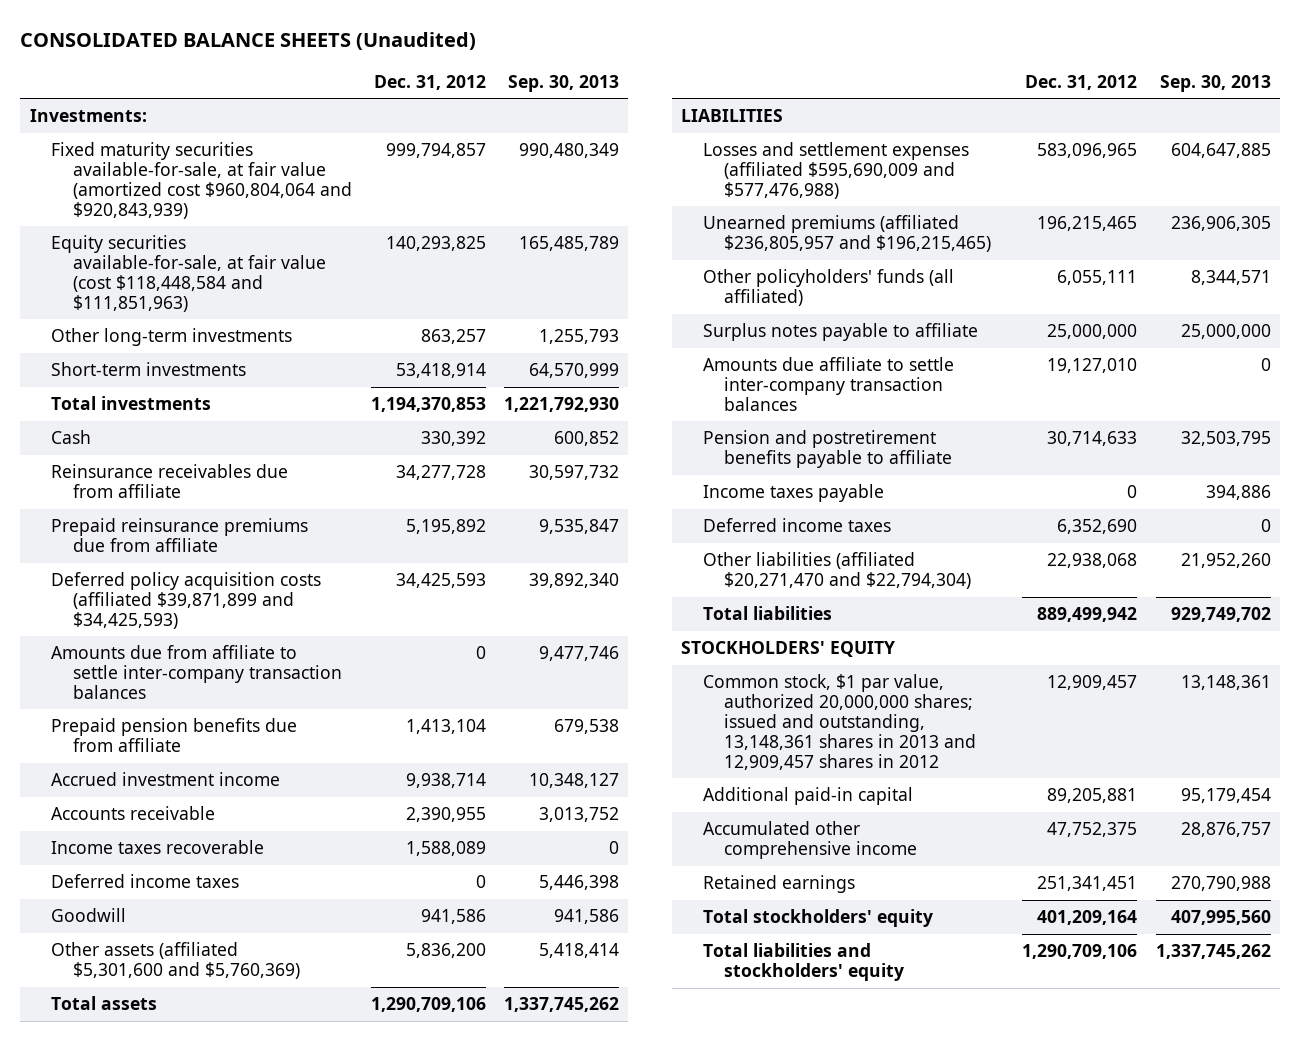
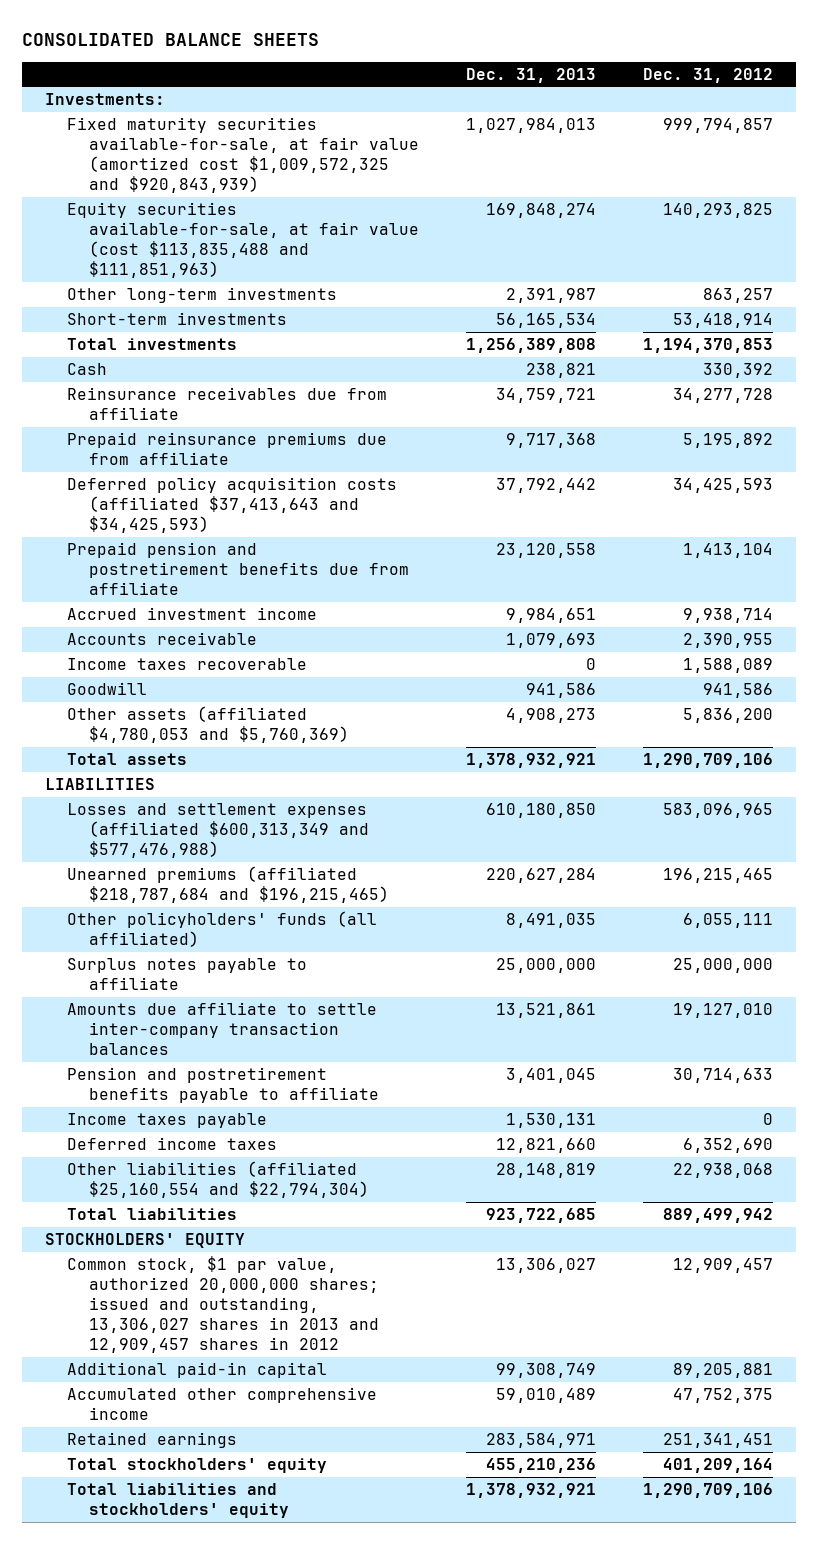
- CONSOLIDATED BALANCE SHEETS (Unaudited)
+ CONSOLIDATED BALANCE SHEETS
- | Dec. 31, 2012 | Sep. 30, 2013
+ | Dec. 31, 2013 | Dec. 31, 2012
- Fixed maturity securities available-for-sale, at fair value (amortized cost $960,804,064 and $920,843,939) | 999,794,857 | 990,480,349
- Equity securities available-for-sale, at fair value (cost $118,448,584 and $111,851,963) | 140,293,825 | 165,485,789
+ Fixed maturity securities available-for-sale, at fair value (amortized cost $1,009,572,325 and $920,843,939) | 1,027,984,013 | 999,794,857
+ Equity securities available-for-sale, at fair value (cost $113,835,488 and $111,851,963) | 169,848,274 | 140,293,825
- Deferred policy acquisition costs (affiliated $39,871,899 and $34,425,593) | 34,425,593 | 39,892,340
- Amounts due from affiliate to settle inter-company transaction balances | 0 | 9,477,746
- Prepaid pension benefits due from affiliate | 1,413,104 | 679,538
+ Deferred policy acquisition costs (affiliated $37,413,643 and $34,425,593) | 37,792,442 | 34,425,593
+ Prepaid pension and postretirement benefits due from affiliate | 23,120,558 | 1,413,104
- Deferred income taxes | 0 | 5,446,398
- Other assets (affiliated $5,301,600 and $5,760,369) | 5,836,200 | 5,418,414
+ Other assets (affiliated $4,780,053 and $5,760,369) | 4,908,273 | 5,836,200
- Losses and settlement expenses (affiliated $595,690,009 and $577,476,988) | 583,096,965 | 604,647,885
- Unearned premiums (affiliated $236,805,957 and $196,215,465) | 196,215,465 | 236,906,305
+ Losses and settlement expenses (affiliated $600,313,349 and $577,476,988) | 610,180,850 | 583,096,965
+ Unearned premiums (affiliated $218,787,684 and $196,215,465) | 220,627,284 | 196,215,465
- Other liabilities (affiliated $20,271,470 and $22,794,304) | 22,938,068 | 21,952,260
+ Other liabilities (affiliated $25,160,554 and $22,794,304) | 28,148,819 | 22,938,068
- Common stock, $1 par value, authorized 20,000,000 shares; issued and outstanding, 13,148,361 shares in 2013 and 12,909,457 shares in 2012 | 12,909,457 | 13,148,361
+ Common stock, $1 par value, authorized 20,000,000 shares; issued and outstanding, 13,306,027 shares in 2013 and 12,909,457 shares in 2012 | 13,306,027 | 12,909,457

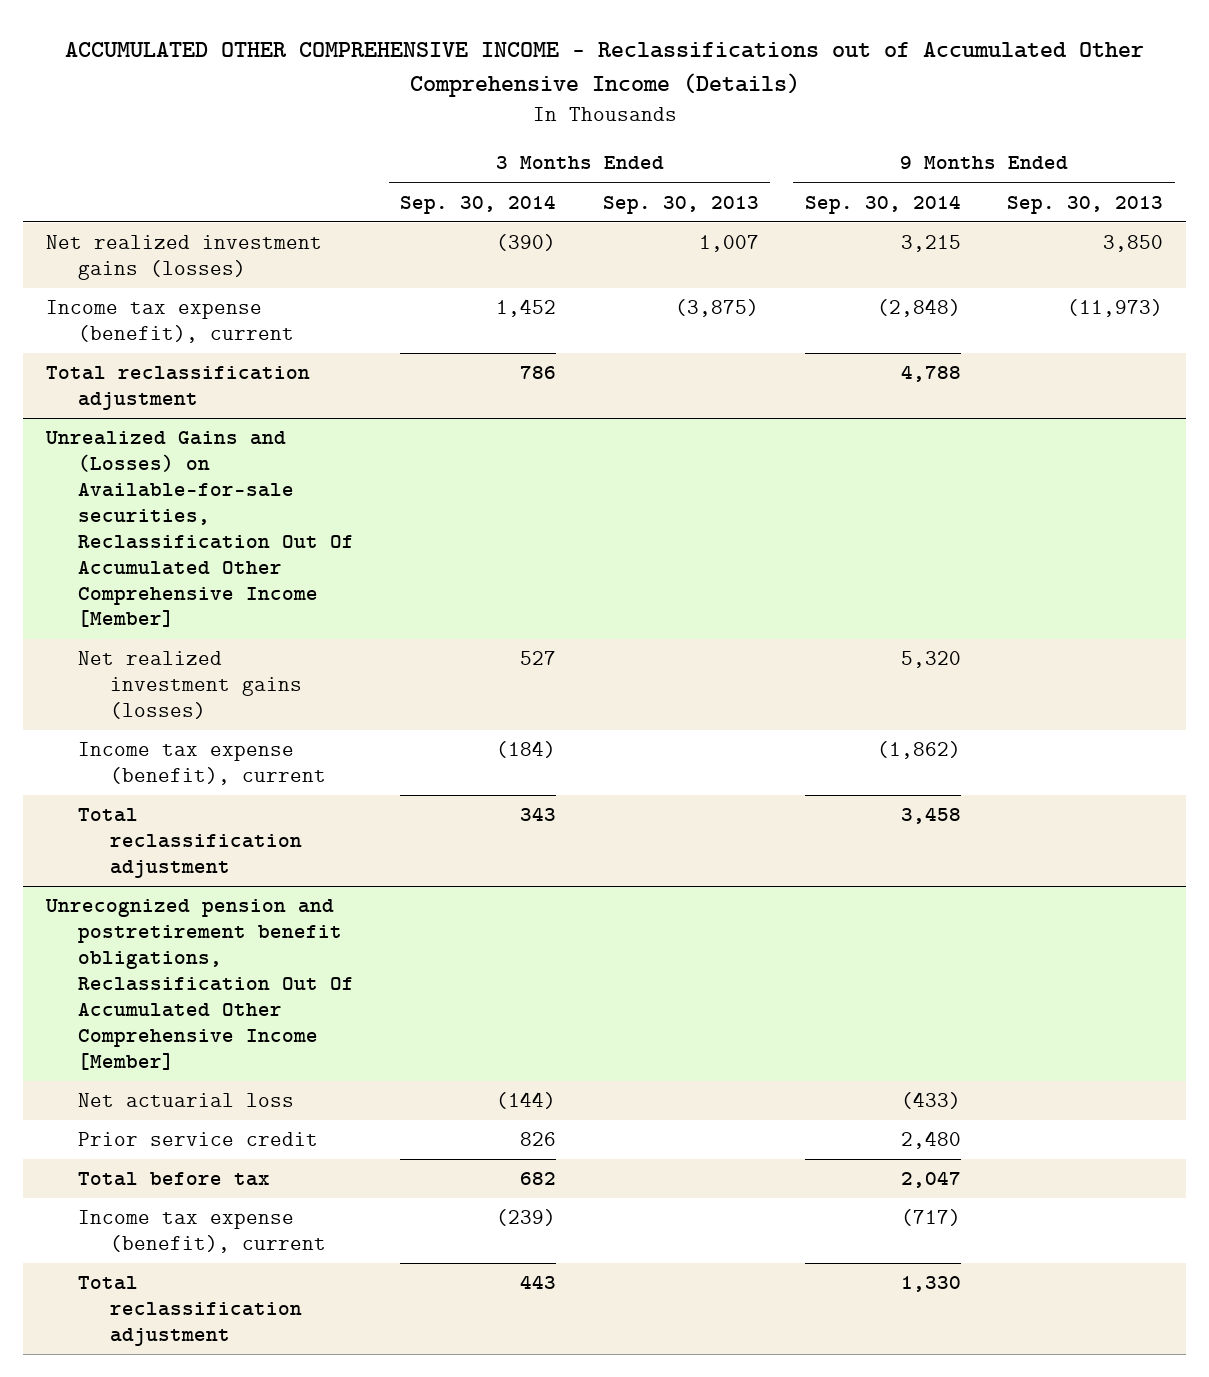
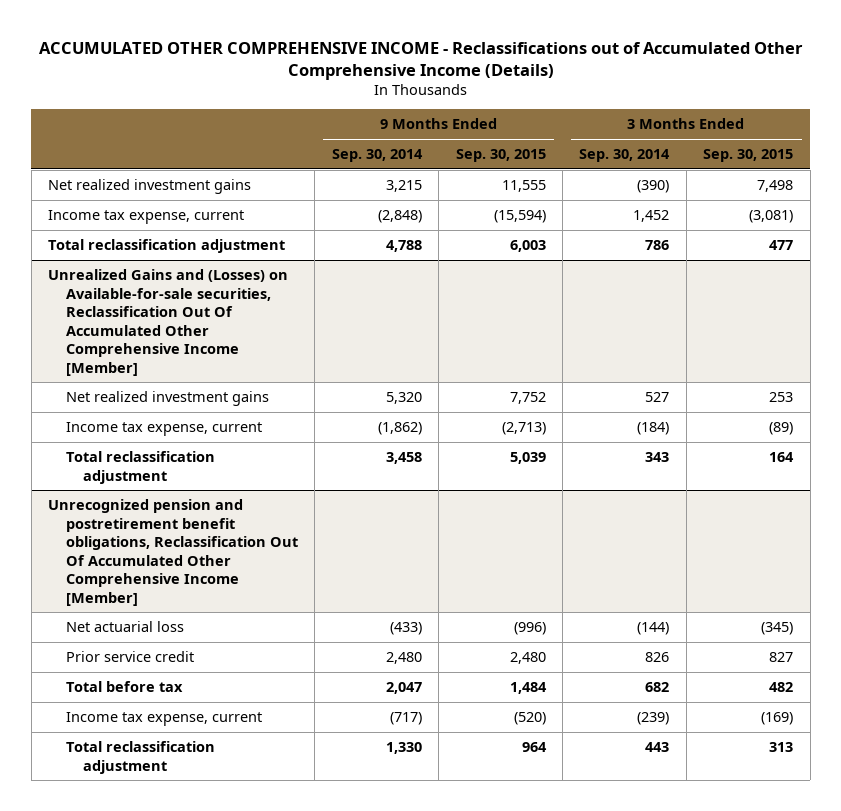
- | 3 Months Ended Sep. 30, 2014 | 3 Months Ended Sep. 30, 2013 | 9 Months Ended Sep. 30, 2014 | 9 Months Ended Sep. 30, 2013
+ | 9 Months Ended Sep. 30, 2014 | 9 Months Ended Sep. 30, 2015 | 3 Months Ended Sep. 30, 2014 | 3 Months Ended Sep. 30, 2015
- Net realized investment gains (losses) | (390) | 1,007 | 3,215 | 3,850
- Income tax expense (benefit), current | 1,452 | (3,875) | (2,848) | (11,973)
+ Net realized investment gains | 3,215 | 11,555 | (390) | 7,498
+ Income tax expense, current | (2,848) | (15,594) | 1,452 | (3,081)
@ Unrealized Gains and (Losses) on Available-for-sale securities, Reclassification Out Of Accumulated Other Comprehensive Income [Member]
- Net realized investment gains (losses) | 527 | | 5,320 |
- Income tax expense (benefit), current | (184) | | (1,862) |
+ Net realized investment gains | 5,320 | 7,752 | 527 | 253
+ Income tax expense, current | (1,862) | (2,713) | (184) | (89)
@ Unrecognized pension and postretirement benefit obligations, Reclassification Out Of Accumulated Other Comprehensive Income [Member]
- Income tax expense (benefit), current | (239) | | (717) |
+ Income tax expense, current | (717) | (520) | (239) | (169)

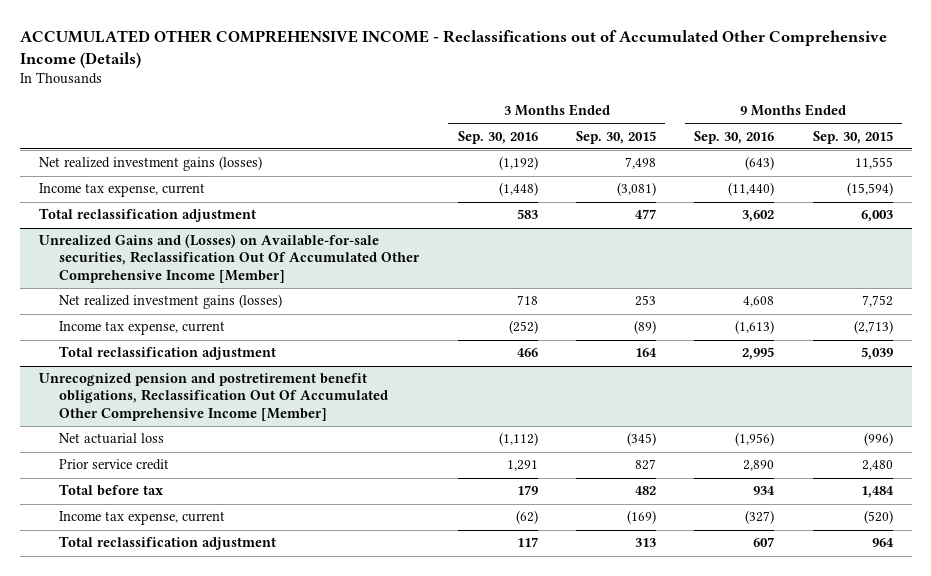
- | 9 Months Ended Sep. 30, 2014 | 9 Months Ended Sep. 30, 2015 | 3 Months Ended Sep. 30, 2014 | 3 Months Ended Sep. 30, 2015
+ | 3 Months Ended Sep. 30, 2016 | 3 Months Ended Sep. 30, 2015 | 9 Months Ended Sep. 30, 2016 | 9 Months Ended Sep. 30, 2015
- Net realized investment gains | 3,215 | 11,555 | (390) | 7,498
+ Net realized investment gains (losses) | (1,192) | 7,498 | (643) | 11,555
@ Unrealized Gains and (Losses) on Available-for-sale securities, Reclassification Out Of Accumulated Other Comprehensive Income [Member]
- Net realized investment gains | 5,320 | 7,752 | 527 | 253
+ Net realized investment gains (losses) | 718 | 253 | 4,608 | 7,752

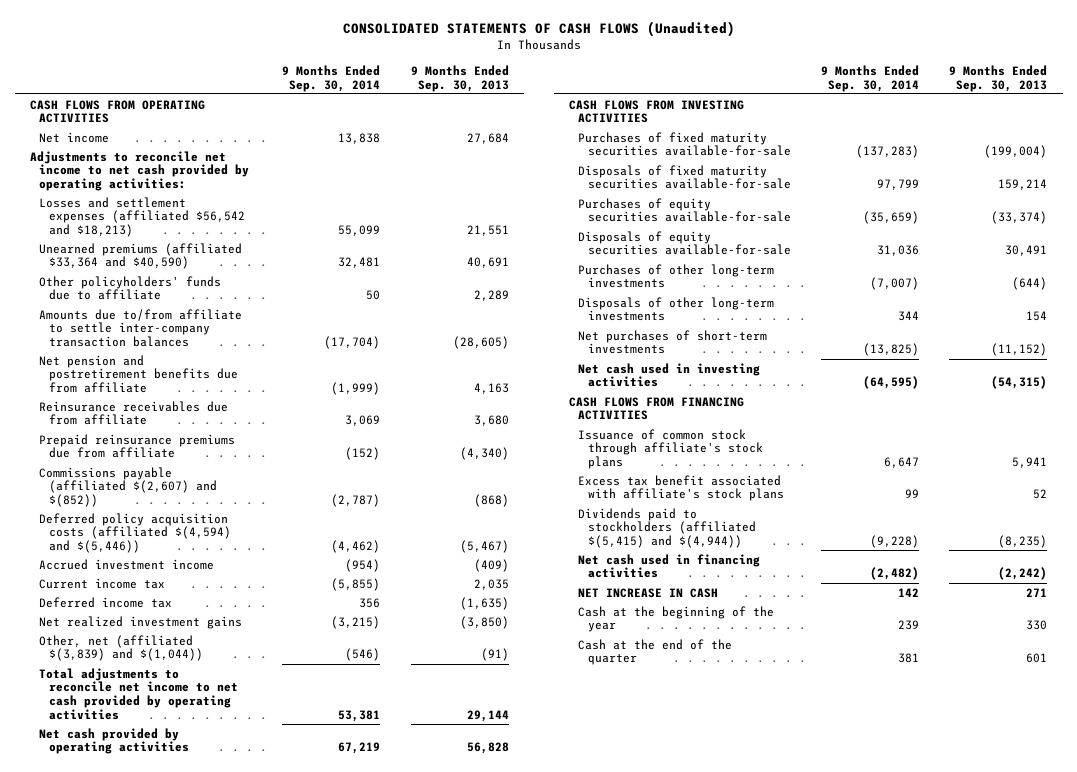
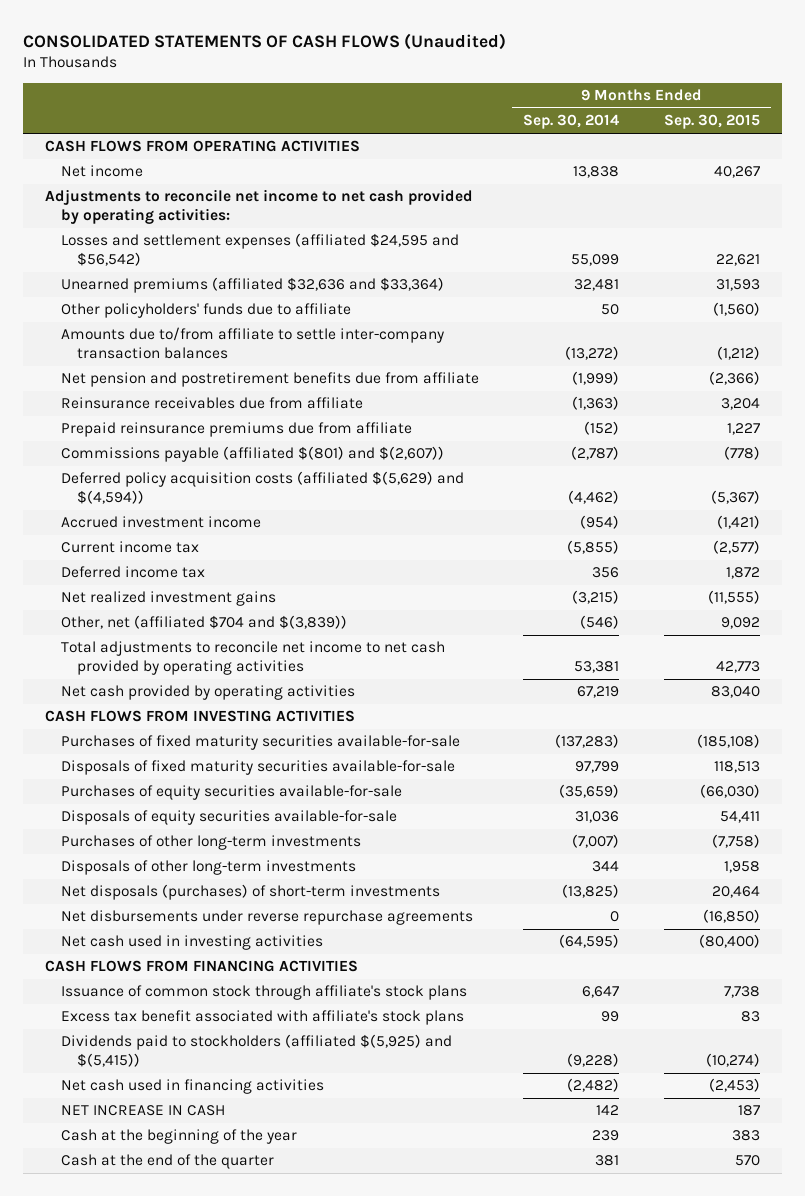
- | 9 Months Ended Sep. 30, 2014 | 9 Months Ended Sep. 30, 2013
+ | 9 Months Ended Sep. 30, 2014 | 9 Months Ended Sep. 30, 2015
- Losses and settlement expenses (affiliated $56,542 and $18,213) | 55,099 | 21,551
- Unearned premiums (affiliated $33,364 and $40,590) | 32,481 | 40,691
+ Losses and settlement expenses (affiliated $24,595 and $56,542) | 55,099 | 22,621
+ Unearned premiums (affiliated $32,636 and $33,364) | 32,481 | 31,593
- Amounts due to/from affiliate to settle inter-company transaction balances | (17,704) | (28,605)
+ Amounts due to/from affiliate to settle inter-company transaction balances | (13,272) | (1,212)
- Reinsurance receivables due from affiliate | 3,069 | 3,680
+ Reinsurance receivables due from affiliate | (1,363) | 3,204
- Commissions payable (affiliated $(2,607) and $(852)) | (2,787) | (868)
- Deferred policy acquisition costs (affiliated $(4,594) and $(5,446)) | (4,462) | (5,467)
+ Commissions payable (affiliated $(801) and $(2,607)) | (2,787) | (778)
+ Deferred policy acquisition costs (affiliated $(5,629) and $(4,594)) | (4,462) | (5,367)
- Other, net (affiliated $(3,839) and $(1,044)) | (546) | (91)
+ Other, net (affiliated $704 and $(3,839)) | (546) | 9,092
- Net purchases of short-term investments | (13,825) | (11,152)
+ Net disposals (purchases) of short-term investments | (13,825) | 20,464
+ Net disbursements under reverse repurchase agreements | 0 | (16,850)
- Dividends paid to stockholders (affiliated $(5,415) and $(4,944)) | (9,228) | (8,235)
+ Dividends paid to stockholders (affiliated $(5,925) and $(5,415)) | (9,228) | (10,274)

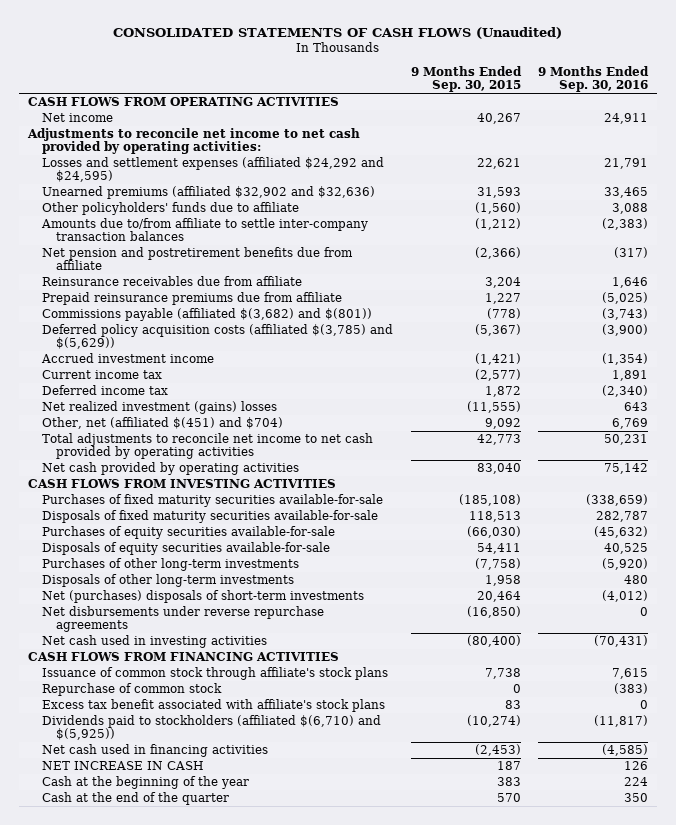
- | 9 Months Ended Sep. 30, 2014 | 9 Months Ended Sep. 30, 2015
+ | 9 Months Ended Sep. 30, 2015 | 9 Months Ended Sep. 30, 2016
- Losses and settlement expenses (affiliated $24,595 and $56,542) | 55,099 | 22,621
- Unearned premiums (affiliated $32,636 and $33,364) | 32,481 | 31,593
+ Losses and settlement expenses (affiliated $24,292 and $24,595) | 22,621 | 21,791
+ Unearned premiums (affiliated $32,902 and $32,636) | 31,593 | 33,465
- Commissions payable (affiliated $(801) and $(2,607)) | (2,787) | (778)
- Deferred policy acquisition costs (affiliated $(5,629) and $(4,594)) | (4,462) | (5,367)
+ Commissions payable (affiliated $(3,682) and $(801)) | (778) | (3,743)
+ Deferred policy acquisition costs (affiliated $(3,785) and $(5,629)) | (5,367) | (3,900)
- Net realized investment gains | (3,215) | (11,555)
- Other, net (affiliated $704 and $(3,839)) | (546) | 9,092
+ Net realized investment (gains) losses | (11,555) | 643
+ Other, net (affiliated $(451) and $704) | 9,092 | 6,769
- Net disposals (purchases) of short-term investments | (13,825) | 20,464
+ Net (purchases) disposals of short-term investments | 20,464 | (4,012)
+ Repurchase of common stock | 0 | (383)
- Dividends paid to stockholders (affiliated $(5,925) and $(5,415)) | (9,228) | (10,274)
+ Dividends paid to stockholders (affiliated $(6,710) and $(5,925)) | (10,274) | (11,817)

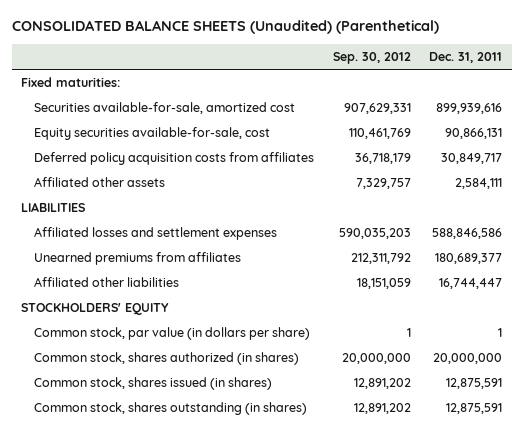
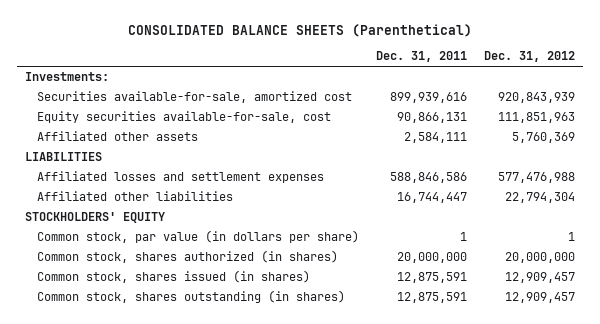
- CONSOLIDATED BALANCE SHEETS (Unaudited) (Parenthetical)
+ CONSOLIDATED BALANCE SHEETS (Parenthetical)
- | Sep. 30, 2012 | Dec. 31, 2011
+ | Dec. 31, 2011 | Dec. 31, 2012
- Fixed maturities:
+ Investments:
- Deferred policy acquisition costs from affiliates | 36,718,179 | 30,849,717
- Unearned premiums from affiliates | 212,311,792 | 180,689,377

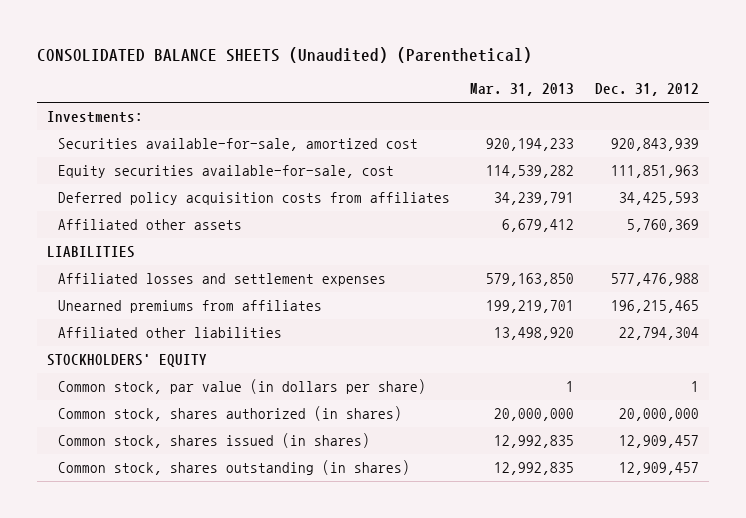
- CONSOLIDATED BALANCE SHEETS (Parenthetical)
+ CONSOLIDATED BALANCE SHEETS (Unaudited) (Parenthetical)
- | Dec. 31, 2011 | Dec. 31, 2012
+ | Mar. 31, 2013 | Dec. 31, 2012
+ Deferred policy acquisition costs from affiliates | 34,239,791 | 34,425,593
+ Unearned premiums from affiliates | 199,219,701 | 196,215,465

